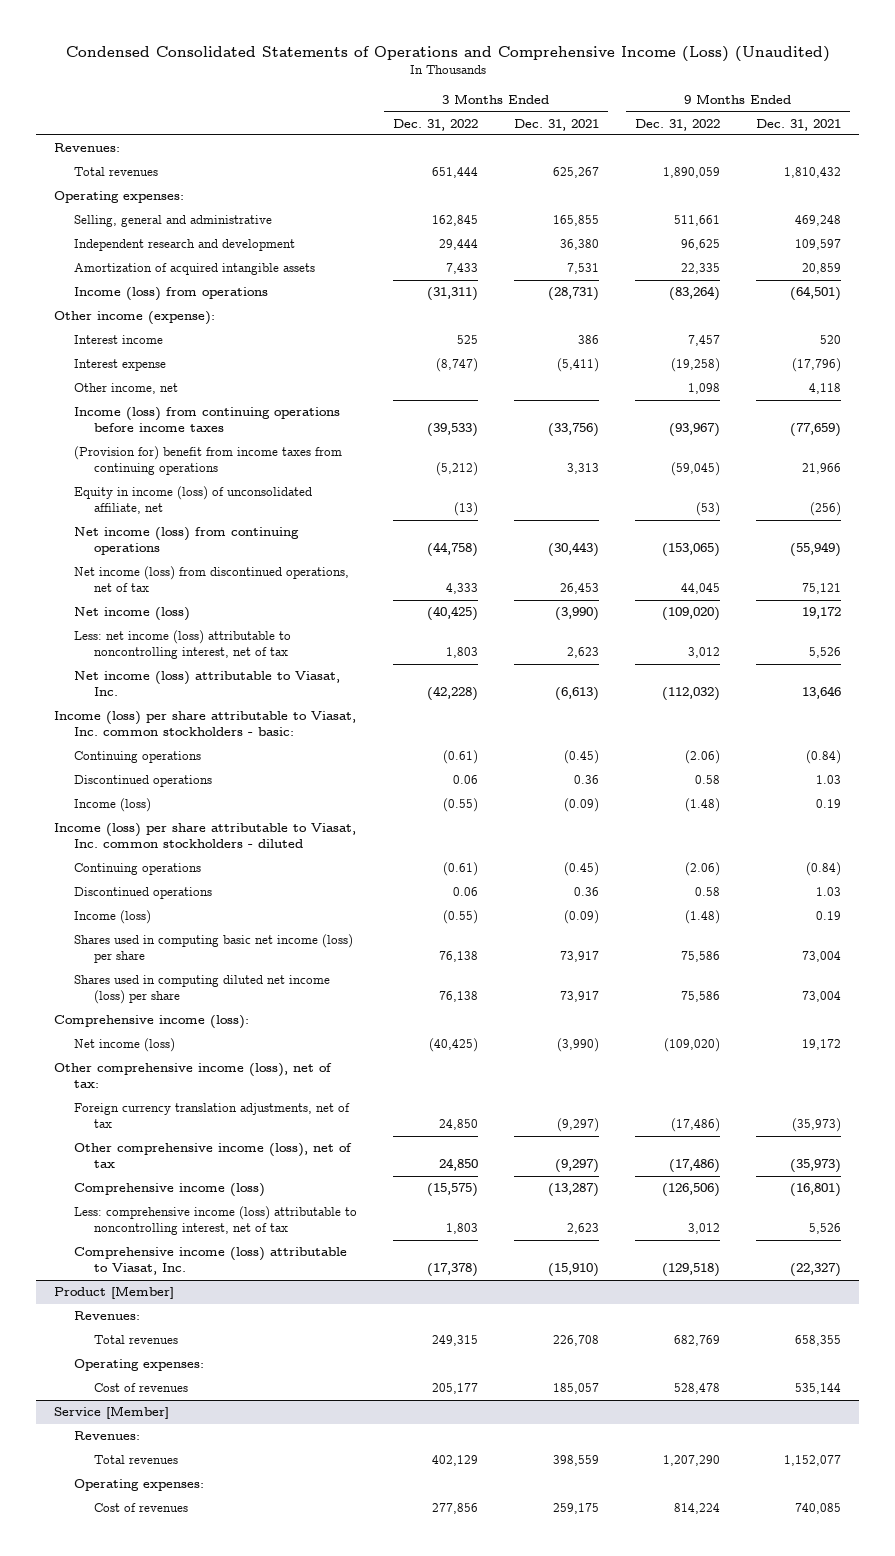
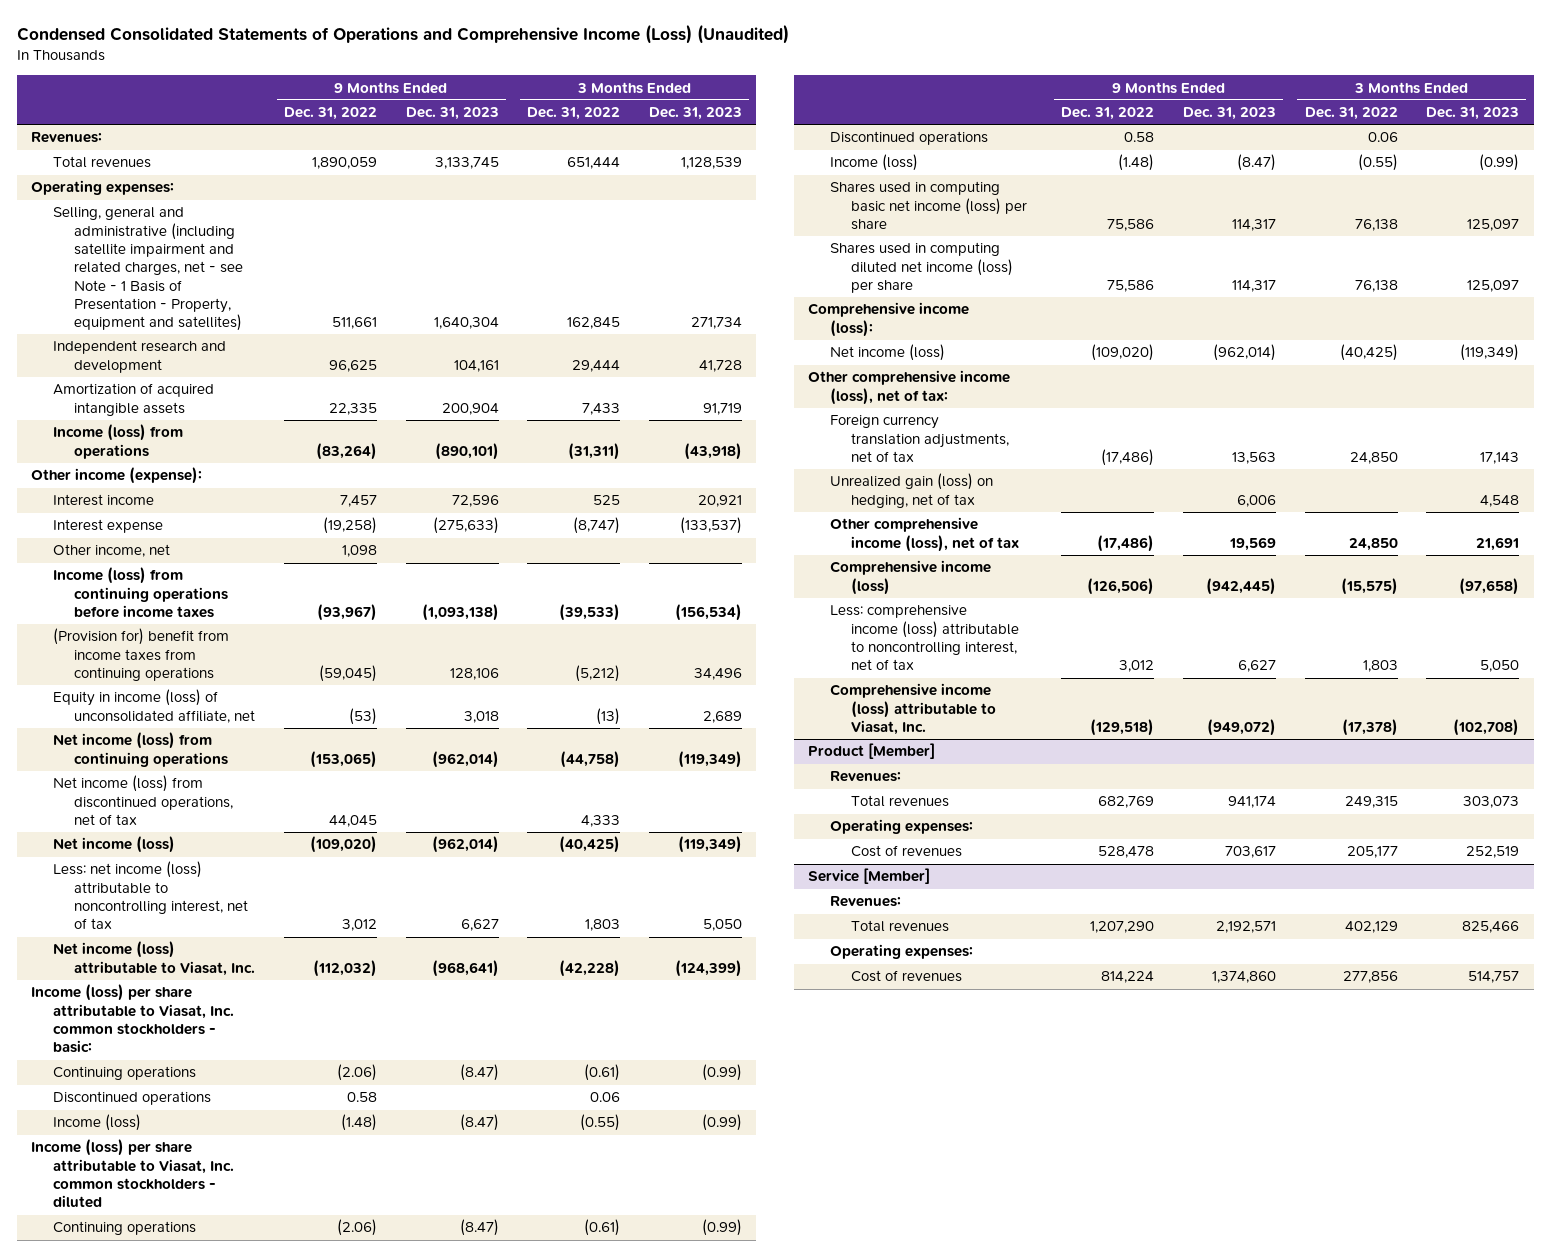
- | 3 Months Ended Dec. 31, 2022 | 3 Months Ended Dec. 31, 2021 | 9 Months Ended Dec. 31, 2022 | 9 Months Ended Dec. 31, 2021
+ | 9 Months Ended Dec. 31, 2022 | 9 Months Ended Dec. 31, 2023 | 3 Months Ended Dec. 31, 2022 | 3 Months Ended Dec. 31, 2023
- Selling, general and administrative | 162,845 | 165,855 | 511,661 | 469,248
+ Selling, general and administrative (including satellite impairment and related charges, net - see Note - 1 Basis of Presentation - Property, equipment and satellites) | 511,661 | 1,640,304 | 162,845 | 271,734
+ Unrealized gain (loss) on hedging, net of tax | | 6,006 | | 4,548

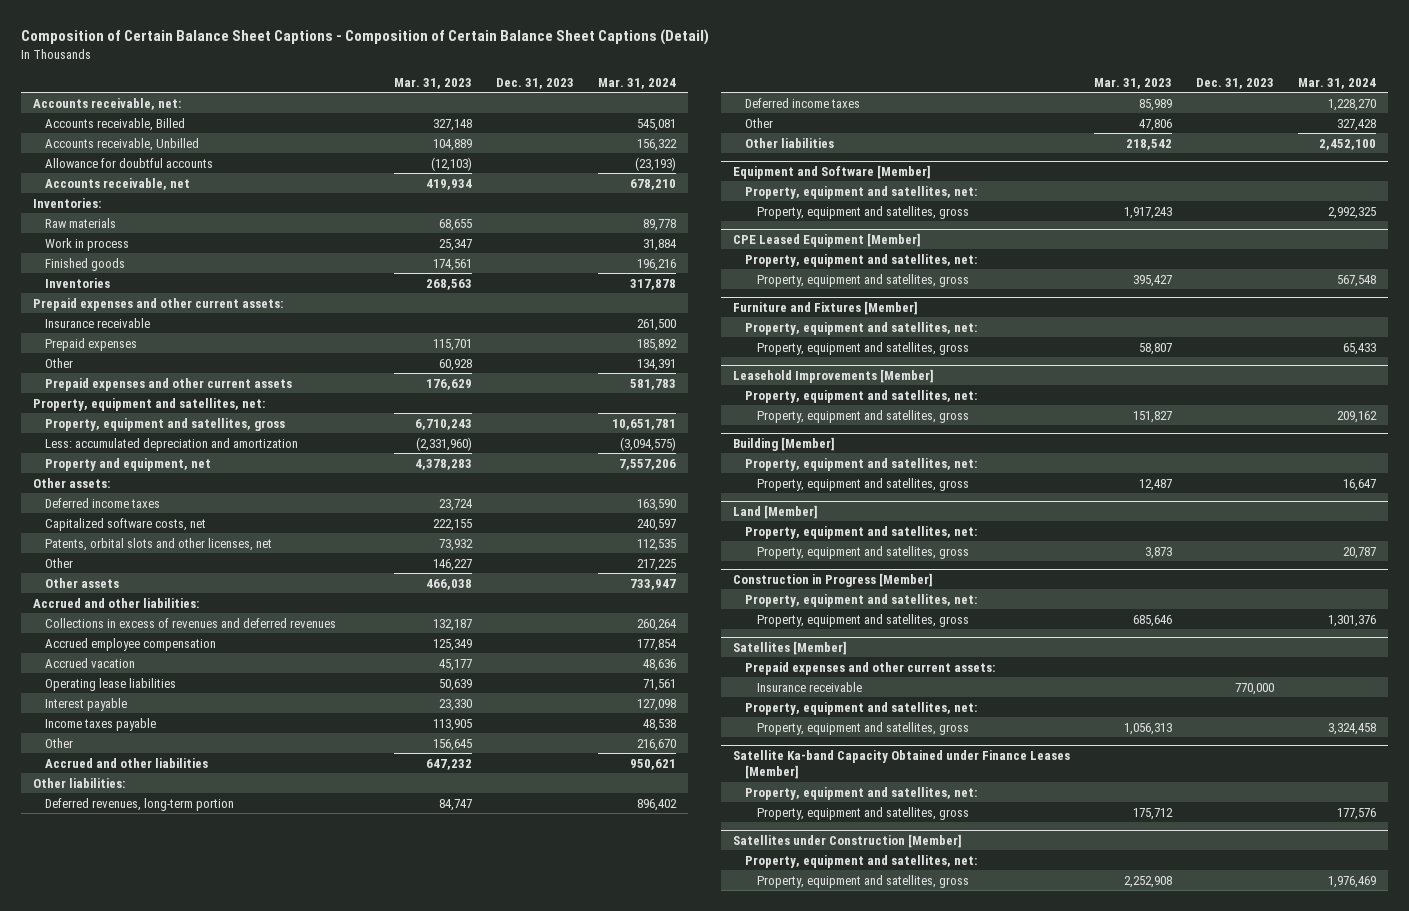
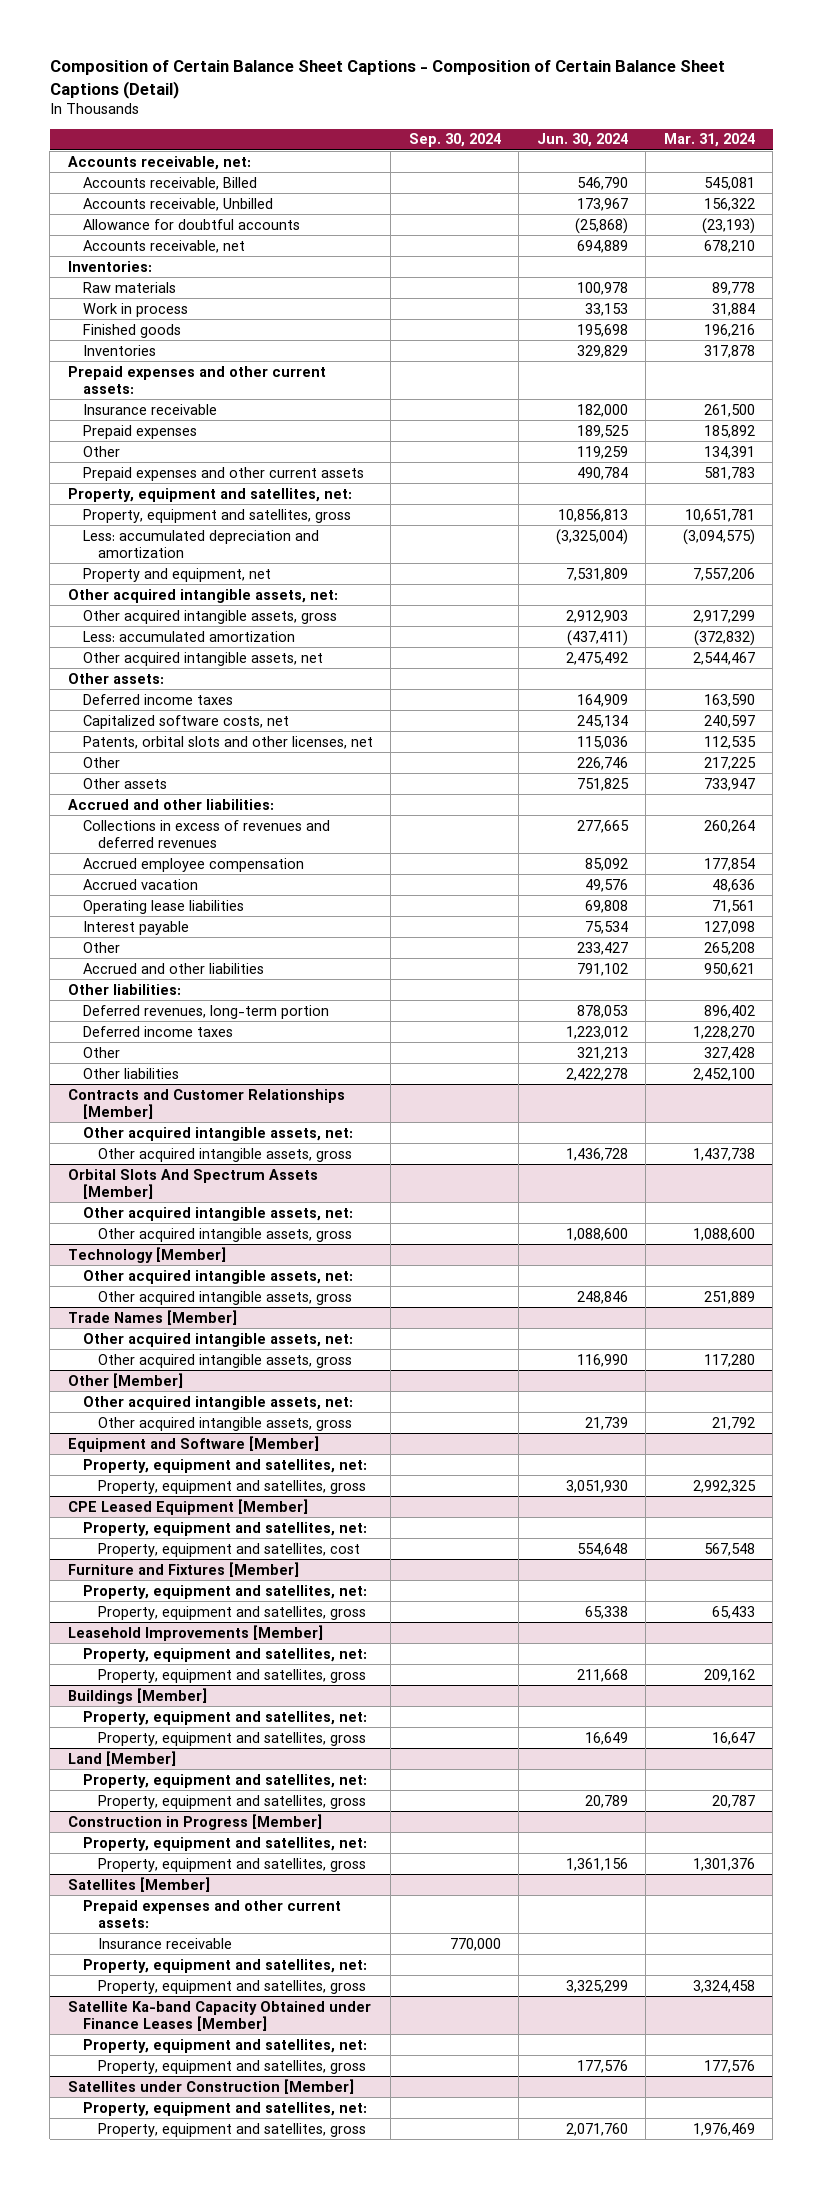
- | Mar. 31, 2023 | Dec. 31, 2023 | Mar. 31, 2024
+ | Sep. 30, 2024 | Jun. 30, 2024 | Mar. 31, 2024
+ Other acquired intangible assets, net:
+ Other acquired intangible assets, gross | | 2,912,903 | 2,917,299
+ Less: accumulated amortization | | (437,411) | (372,832)
+ Other acquired intangible assets, net | | 2,475,492 | 2,544,467
- Income taxes payable | 113,905 | | 48,538
- Other | 156,645 | | 216,670
+ Other | | 233,427 | 265,208
+ Contracts and Customer Relationships [Member]
+ Other acquired intangible assets, net:
+ Other acquired intangible assets, gross | | 1,436,728 | 1,437,738
+ Orbital Slots And Spectrum Assets [Member]
+ Other acquired intangible assets, net:
+ Other acquired intangible assets, gross | | 1,088,600 | 1,088,600
+ Technology [Member]
+ Other acquired intangible assets, net:
+ Other acquired intangible assets, gross | | 248,846 | 251,889
+ Trade Names [Member]
+ Other acquired intangible assets, net:
+ Other acquired intangible assets, gross | | 116,990 | 117,280
+ Other [Member]
+ Other acquired intangible assets, net:
+ Other acquired intangible assets, gross | | 21,739 | 21,792
@ CPE Leased Equipment [Member]
- Property, equipment and satellites, gross | 395,427 | | 567,548
+ Property, equipment and satellites, cost | | 554,648 | 567,548
- Building [Member]
+ Buildings [Member]

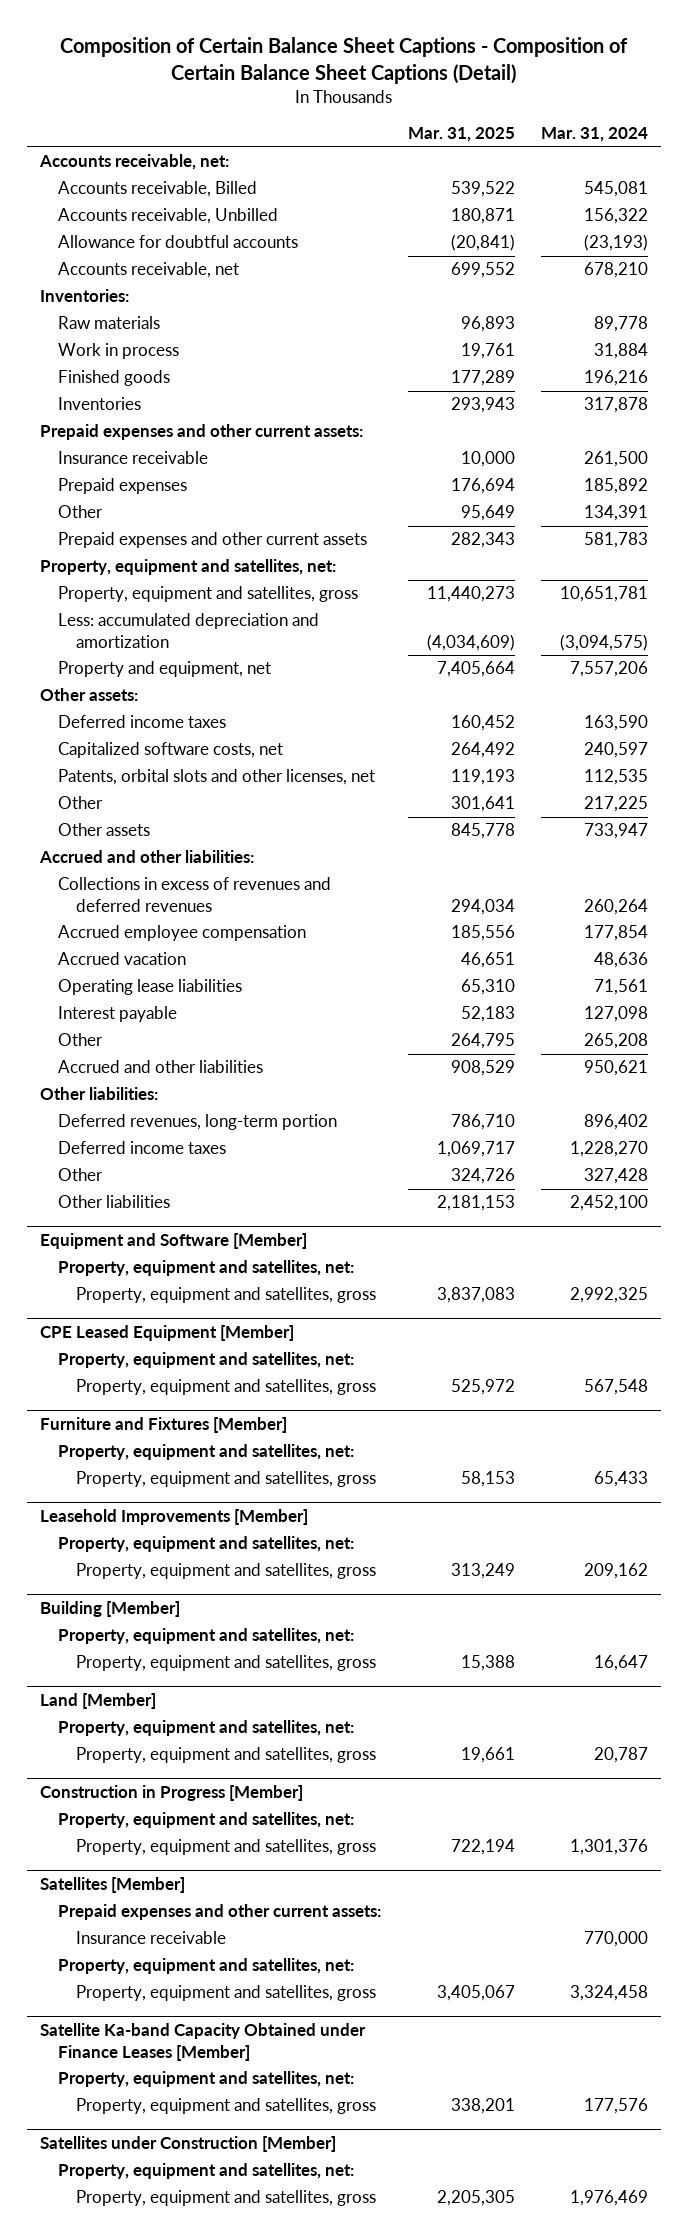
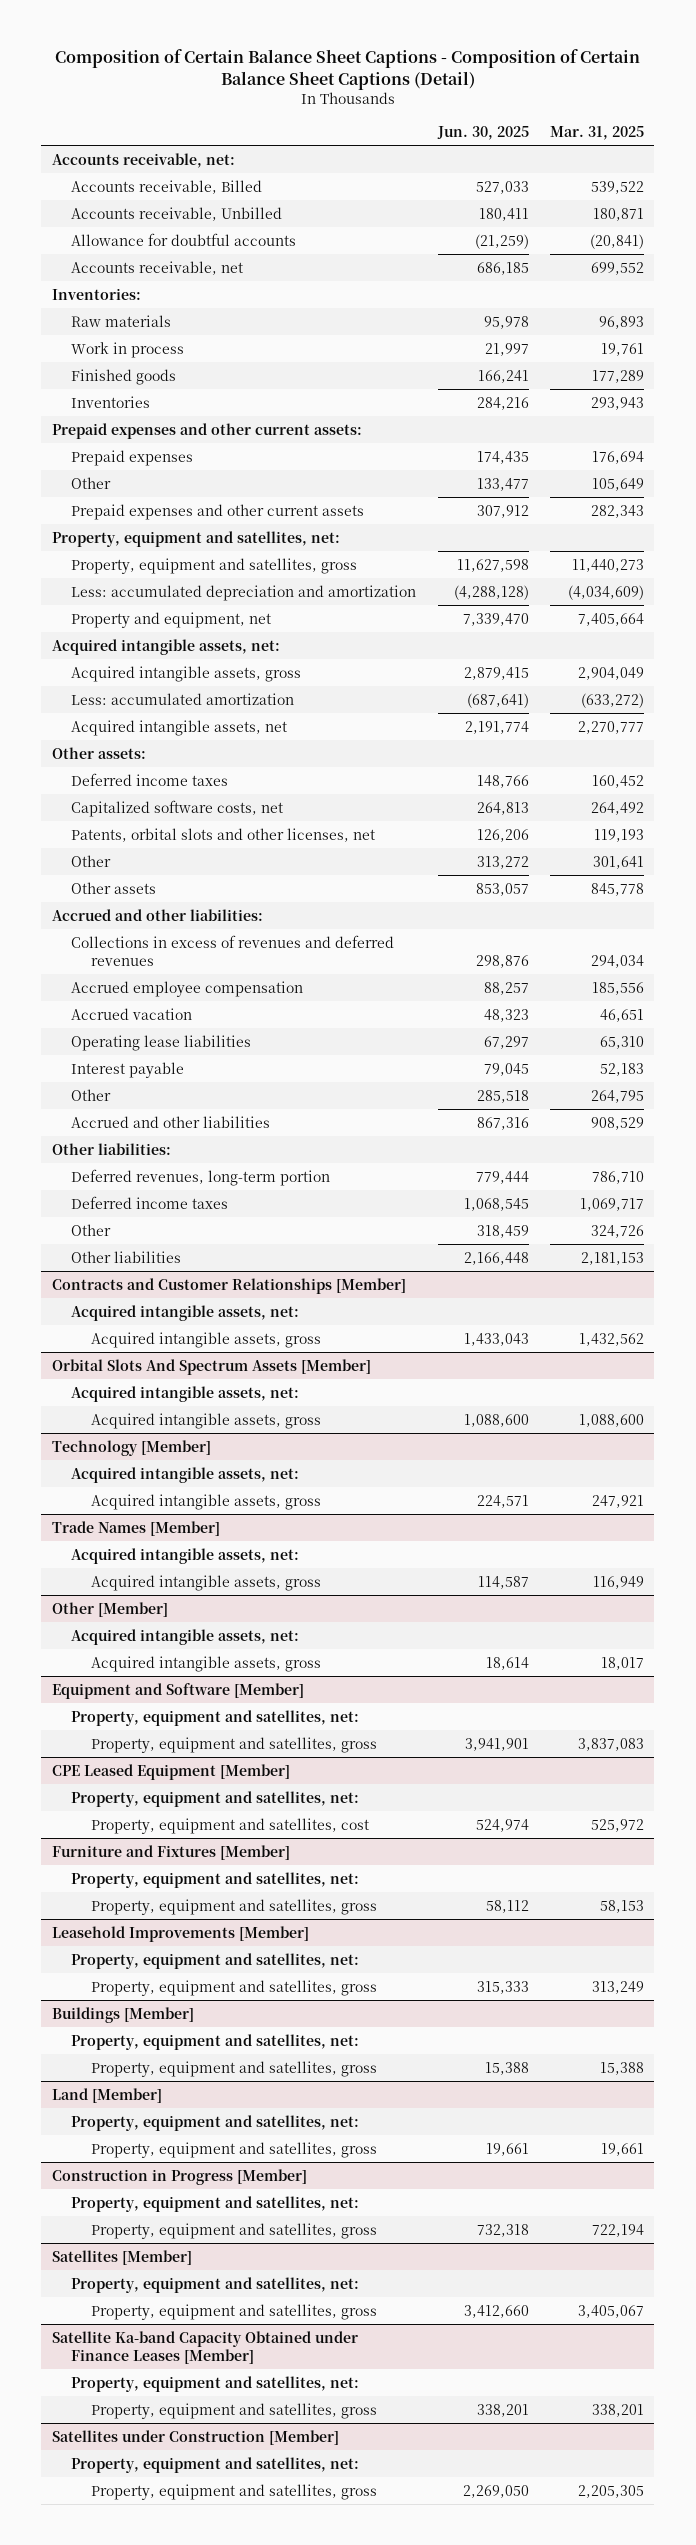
- | Mar. 31, 2025 | Mar. 31, 2024
+ | Jun. 30, 2025 | Mar. 31, 2025
- Insurance receivable | 10,000 | 261,500
- Other | 95,649 | 134,391
+ Other | 133,477 | 105,649
+ Acquired intangible assets, net:
+ Acquired intangible assets, gross | 2,879,415 | 2,904,049
+ Less: accumulated amortization | (687,641) | (633,272)
+ Acquired intangible assets, net | 2,191,774 | 2,270,777
+ Contracts and Customer Relationships [Member]
+ Acquired intangible assets, net:
+ Acquired intangible assets, gross | 1,433,043 | 1,432,562
+ Orbital Slots And Spectrum Assets [Member]
+ Acquired intangible assets, net:
+ Acquired intangible assets, gross | 1,088,600 | 1,088,600
+ Technology [Member]
+ Acquired intangible assets, net:
+ Acquired intangible assets, gross | 224,571 | 247,921
+ Trade Names [Member]
+ Acquired intangible assets, net:
+ Acquired intangible assets, gross | 114,587 | 116,949
+ Other [Member]
+ Acquired intangible assets, net:
+ Acquired intangible assets, gross | 18,614 | 18,017
@ CPE Leased Equipment [Member]
- Property, equipment and satellites, gross | 525,972 | 567,548
+ Property, equipment and satellites, cost | 524,974 | 525,972
- Building [Member]
+ Buildings [Member]
@ Satellites [Member]
- Prepaid expenses and other current assets:
- Insurance receivable | | 770,000

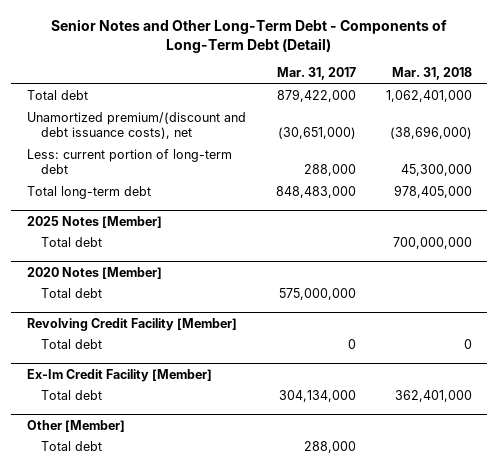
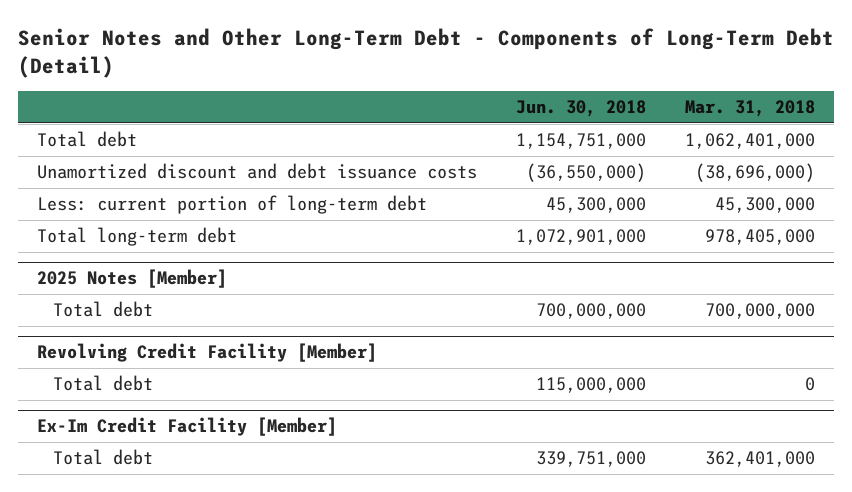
- | Mar. 31, 2017 | Mar. 31, 2018
+ | Jun. 30, 2018 | Mar. 31, 2018
- Unamortized premium/(discount and debt issuance costs), net | (30,651,000) | (38,696,000)
+ Unamortized discount and debt issuance costs | (36,550,000) | (38,696,000)
- 2020 Notes [Member]
- Total debt | 575,000,000 |
- Other [Member]
- Total debt | 288,000 |

